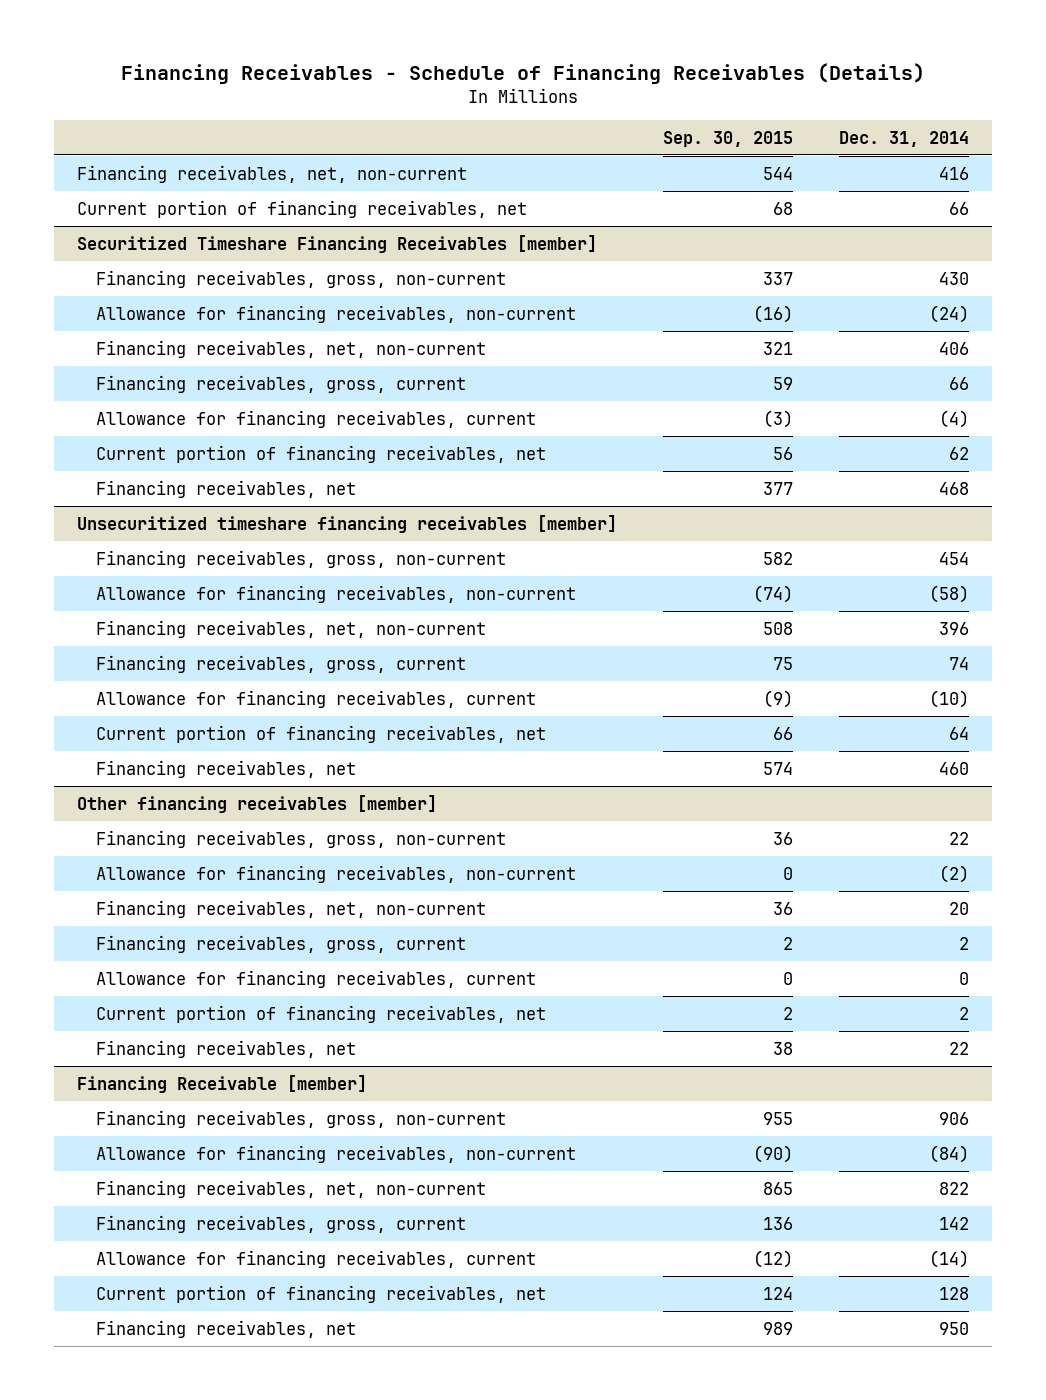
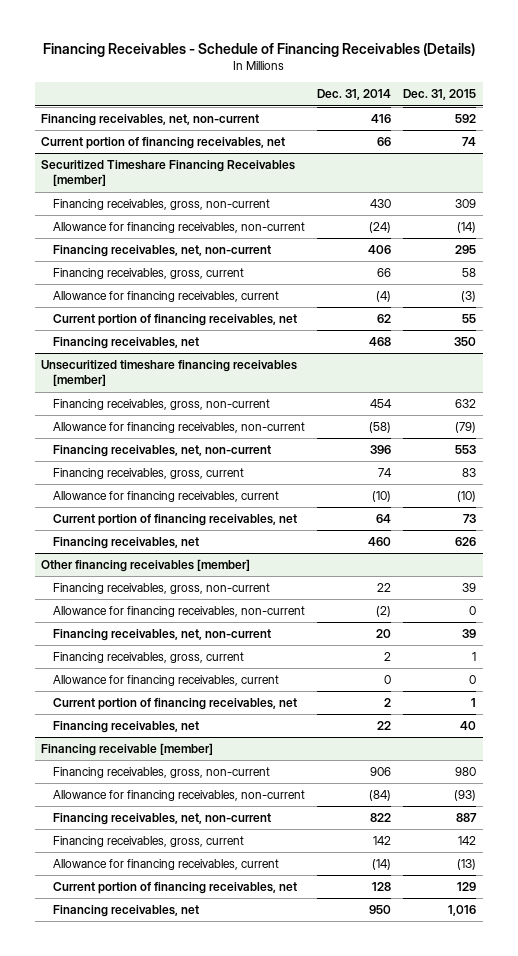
- | Sep. 30, 2015 | Dec. 31, 2014
+ | Dec. 31, 2014 | Dec. 31, 2015
- Financing Receivable [member]
+ Financing receivable [member]

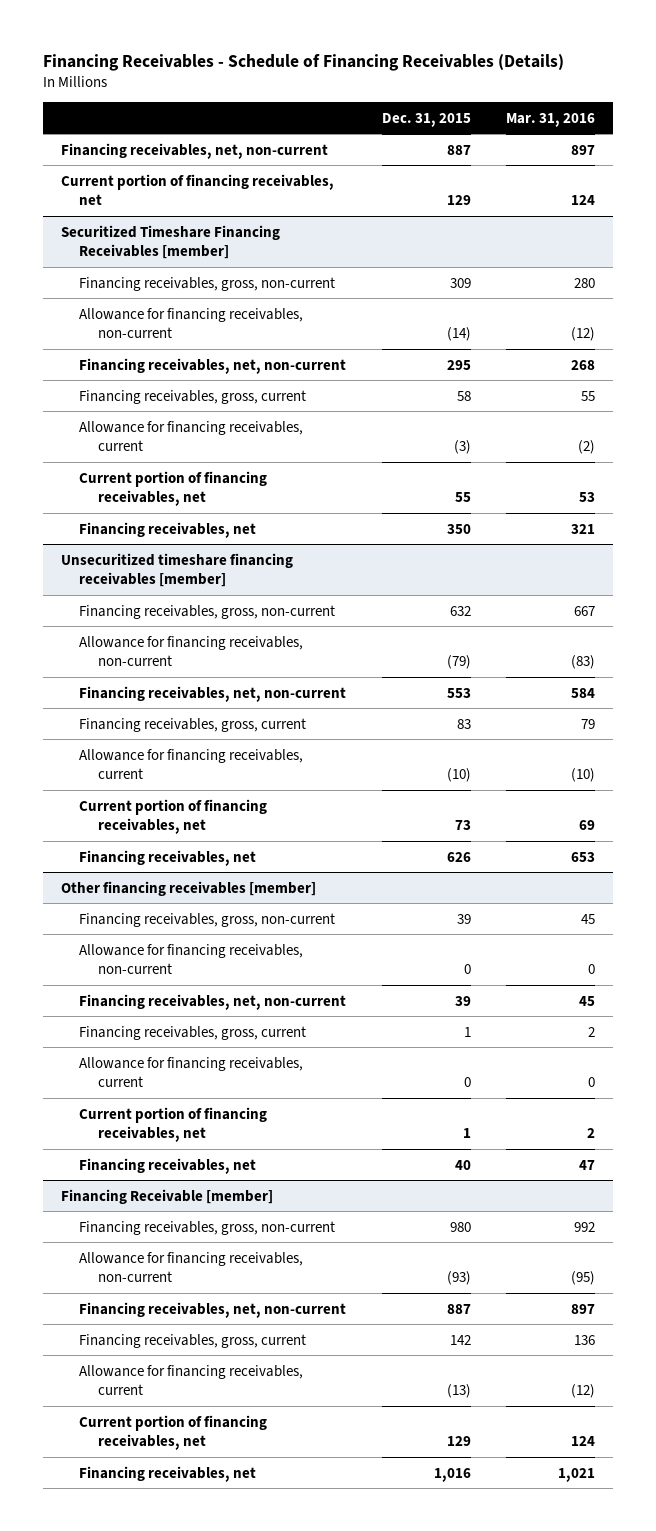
- | Dec. 31, 2014 | Dec. 31, 2015
+ | Dec. 31, 2015 | Mar. 31, 2016
- Financing receivables, net, non-current | 416 | 592
- Current portion of financing receivables, net | 66 | 74
+ Financing receivables, net, non-current | 887 | 897
+ Current portion of financing receivables, net | 129 | 124
- Financing receivable [member]
+ Financing Receivable [member]

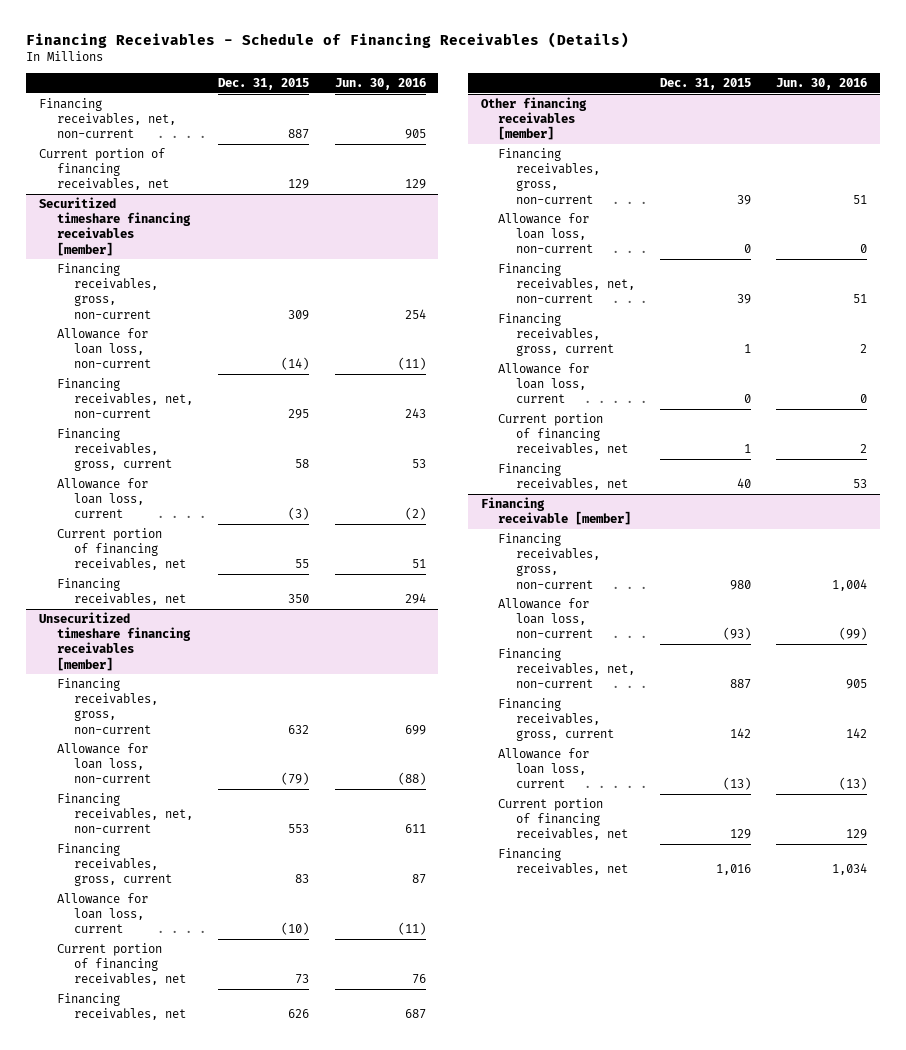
- | Dec. 31, 2015 | Mar. 31, 2016
+ | Dec. 31, 2015 | Jun. 30, 2016
- Securitized Timeshare Financing Receivables [member]
+ Securitized timeshare financing receivables [member]
- Allowance for financing receivables, non-current | (14) | (12)
+ Allowance for loan loss, non-current | (14) | (11)
- Allowance for financing receivables, current | (3) | (2)
+ Allowance for loan loss, current | (3) | (2)
@ Unsecuritized timeshare financing receivables [member]
- Allowance for financing receivables, non-current | (79) | (83)
+ Allowance for loan loss, non-current | (79) | (88)
- Allowance for financing receivables, current | (10) | (10)
+ Allowance for loan loss, current | (10) | (11)
@ Other financing receivables [member]
- Allowance for financing receivables, non-current | 0 | 0
+ Allowance for loan loss, non-current | 0 | 0
- Allowance for financing receivables, current | 0 | 0
+ Allowance for loan loss, current | 0 | 0
- Financing Receivable [member]
+ Financing receivable [member]
- Allowance for financing receivables, non-current | (93) | (95)
+ Allowance for loan loss, non-current | (93) | (99)
- Allowance for financing receivables, current | (13) | (12)
+ Allowance for loan loss, current | (13) | (13)

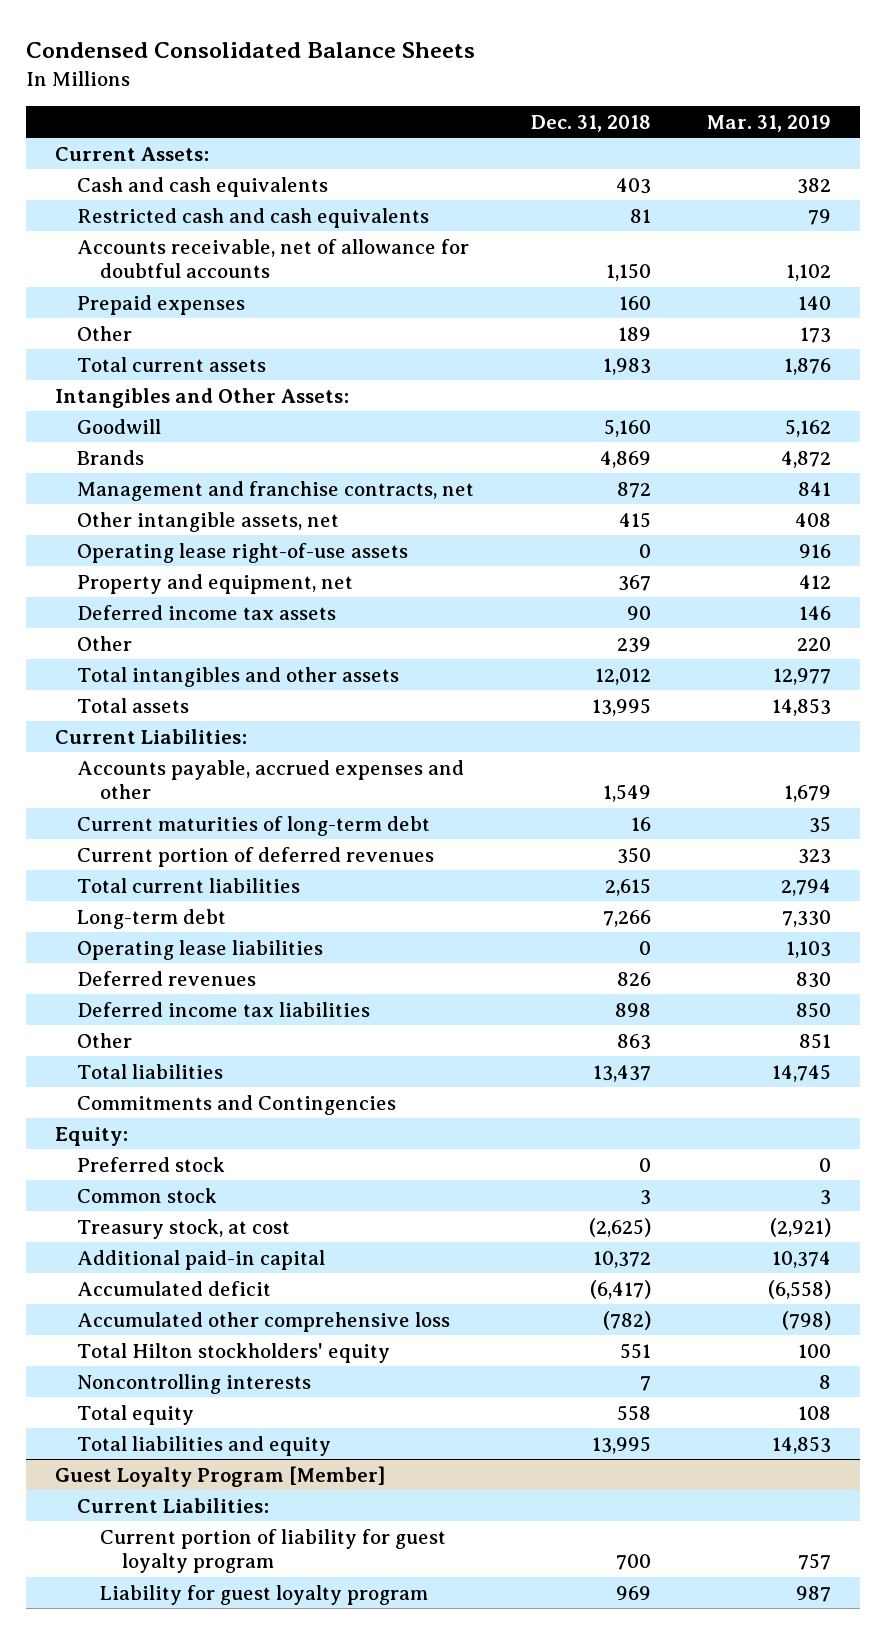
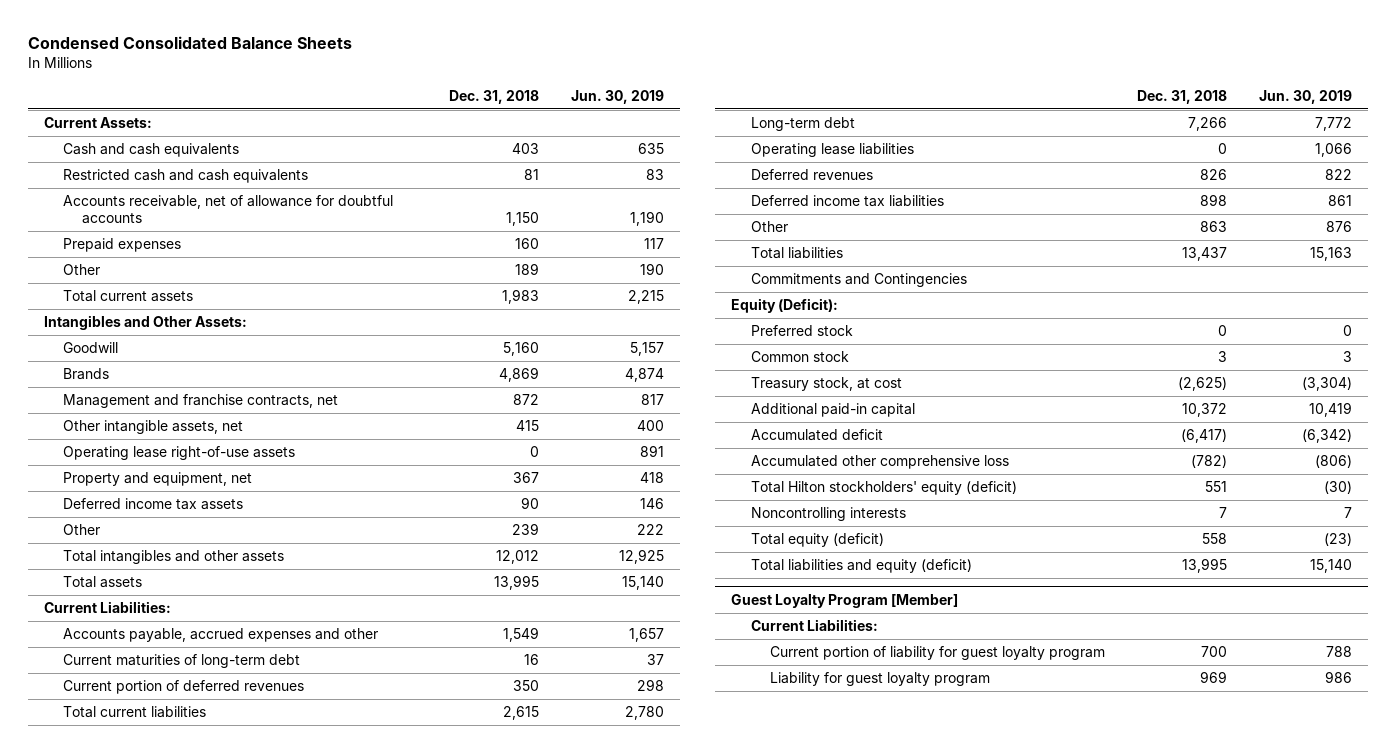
- | Dec. 31, 2018 | Mar. 31, 2019
+ | Dec. 31, 2018 | Jun. 30, 2019
- Equity:
+ Equity (Deficit):
- Total Hilton stockholders' equity | 551 | 100
+ Total Hilton stockholders' equity (deficit) | 551 | (30)
- Total equity | 558 | 108
- Total liabilities and equity | 13,995 | 14,853
+ Total equity (deficit) | 558 | (23)
+ Total liabilities and equity (deficit) | 13,995 | 15,140

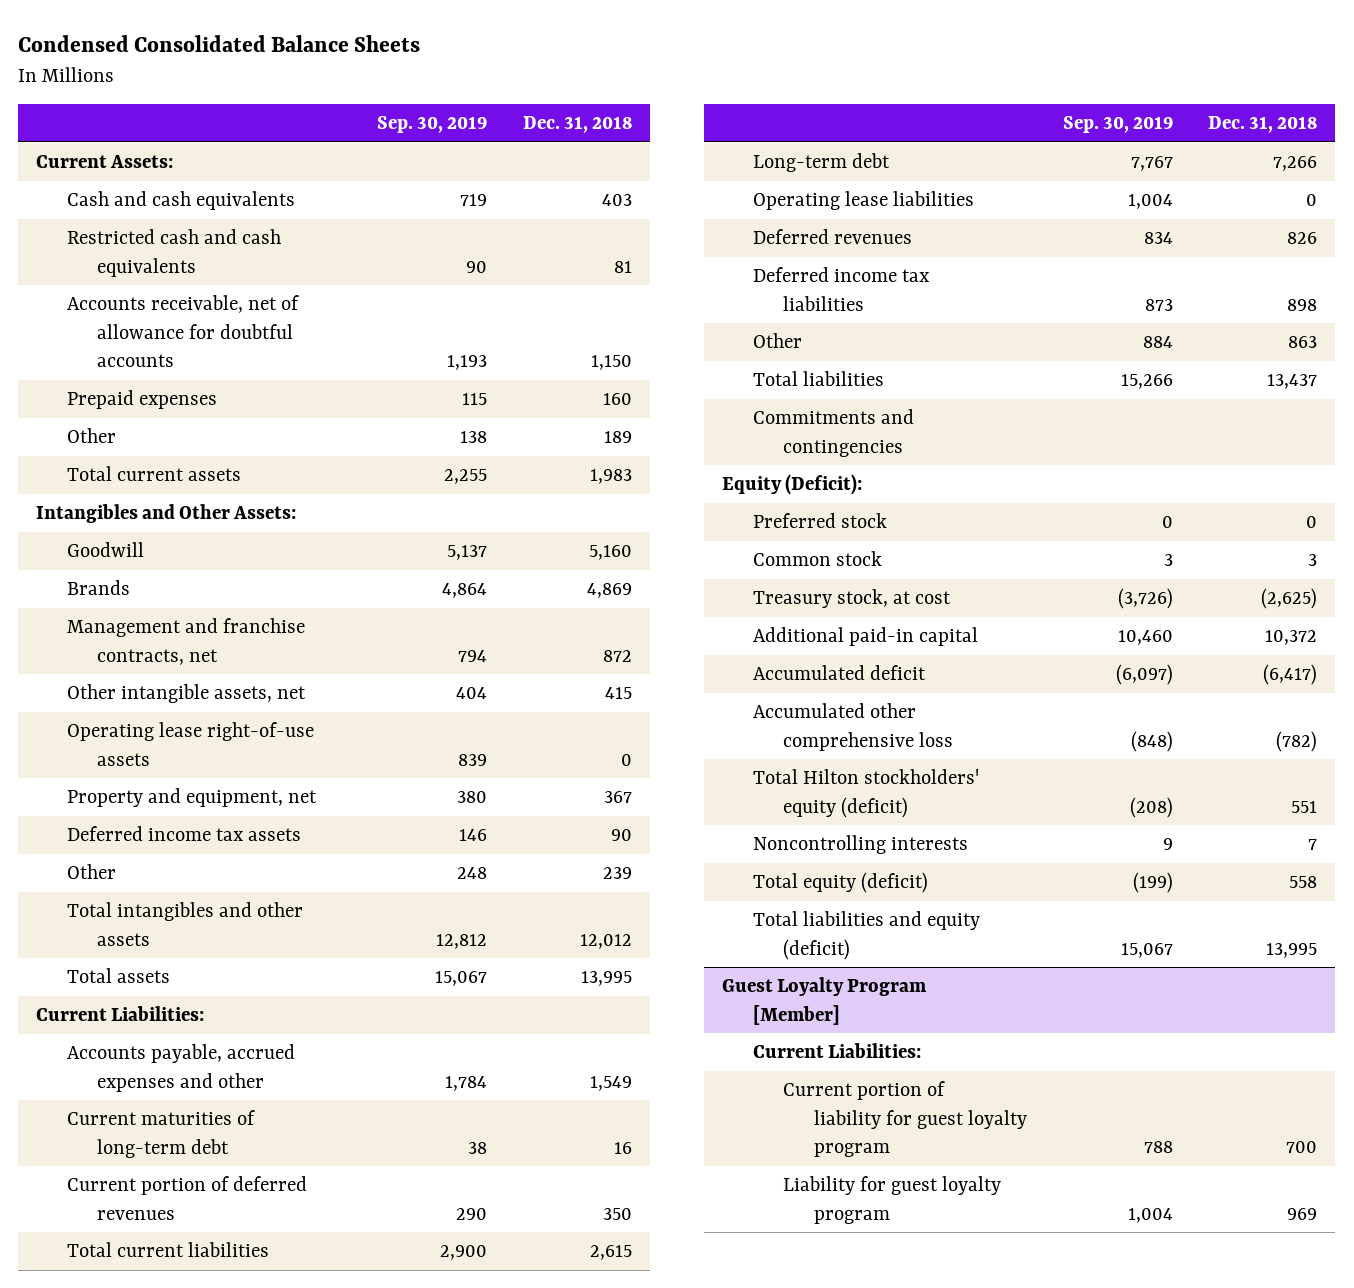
- | Dec. 31, 2018 | Jun. 30, 2019
+ | Sep. 30, 2019 | Dec. 31, 2018
- Commitments and Contingencies
+ Commitments and contingencies

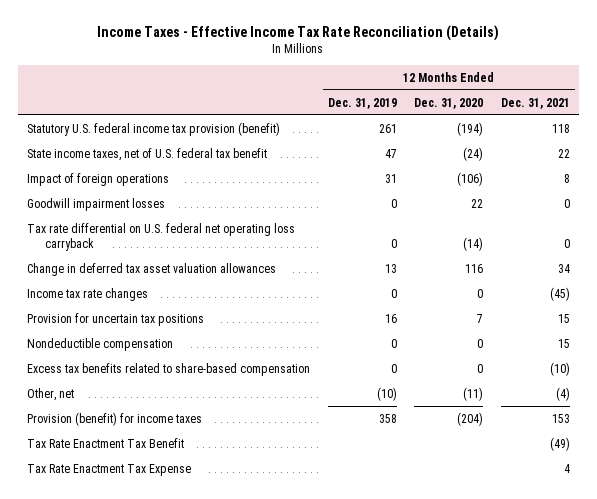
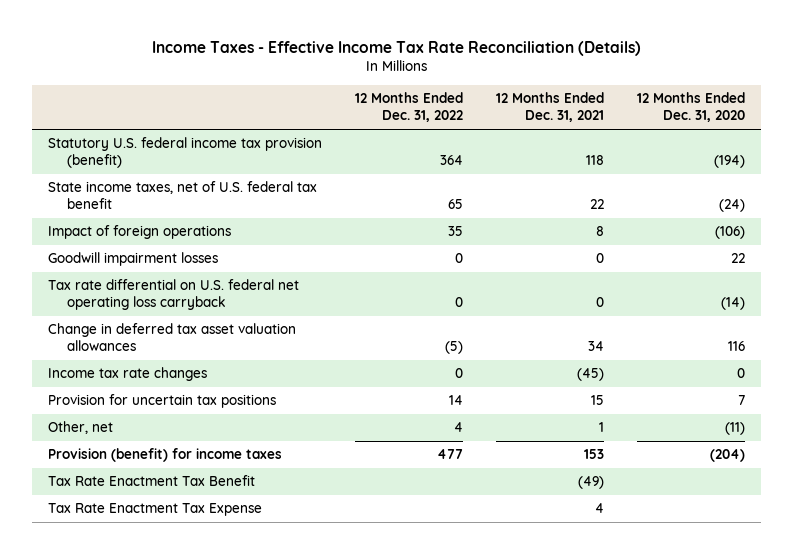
- | 12 Months Ended Dec. 31, 2019 | 12 Months Ended Dec. 31, 2020 | 12 Months Ended Dec. 31, 2021
+ | 12 Months Ended Dec. 31, 2022 | 12 Months Ended Dec. 31, 2021 | 12 Months Ended Dec. 31, 2020
- Nondeductible compensation | 0 | 0 | 15
- Excess tax benefits related to share-based compensation | 0 | 0 | (10)
- Other, net | (10) | (11) | (4)
+ Other, net | 4 | 1 | (11)

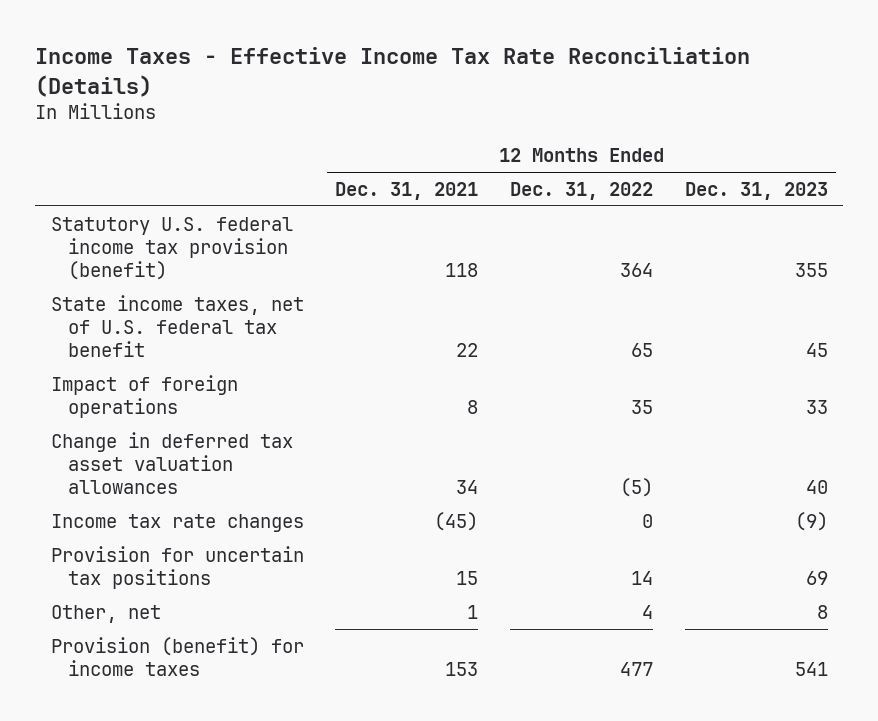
- | 12 Months Ended Dec. 31, 2022 | 12 Months Ended Dec. 31, 2021 | 12 Months Ended Dec. 31, 2020
+ | 12 Months Ended Dec. 31, 2021 | 12 Months Ended Dec. 31, 2022 | 12 Months Ended Dec. 31, 2023
- Goodwill impairment losses | 0 | 0 | 22
- Tax rate differential on U.S. federal net operating loss carryback | 0 | 0 | (14)
- Tax Rate Enactment Tax Benefit | | (49) |
- Tax Rate Enactment Tax Expense | | 4 |

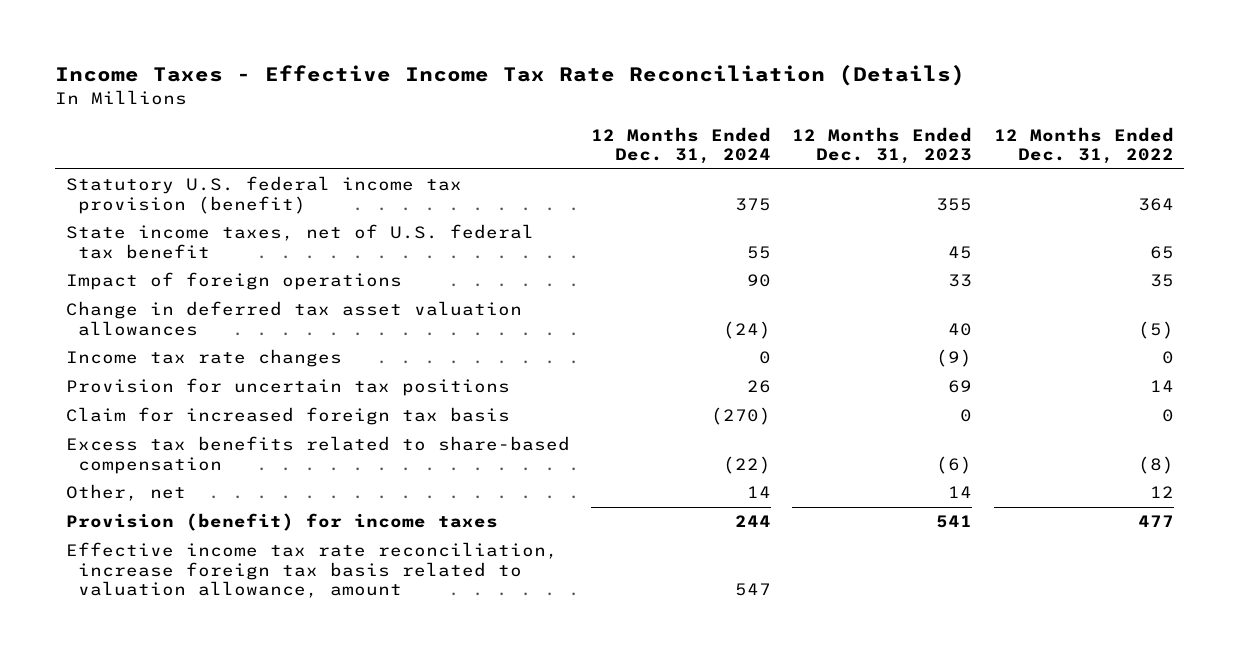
- | 12 Months Ended Dec. 31, 2021 | 12 Months Ended Dec. 31, 2022 | 12 Months Ended Dec. 31, 2023
+ | 12 Months Ended Dec. 31, 2024 | 12 Months Ended Dec. 31, 2023 | 12 Months Ended Dec. 31, 2022
- Other, net | 1 | 4 | 8
+ Claim for increased foreign tax basis | (270) | 0 | 0
+ Excess tax benefits related to share-based compensation | (22) | (6) | (8)
+ Other, net | 14 | 14 | 12
+ Effective income tax rate reconciliation, increase foreign tax basis related to valuation allowance, amount | 547 | |

